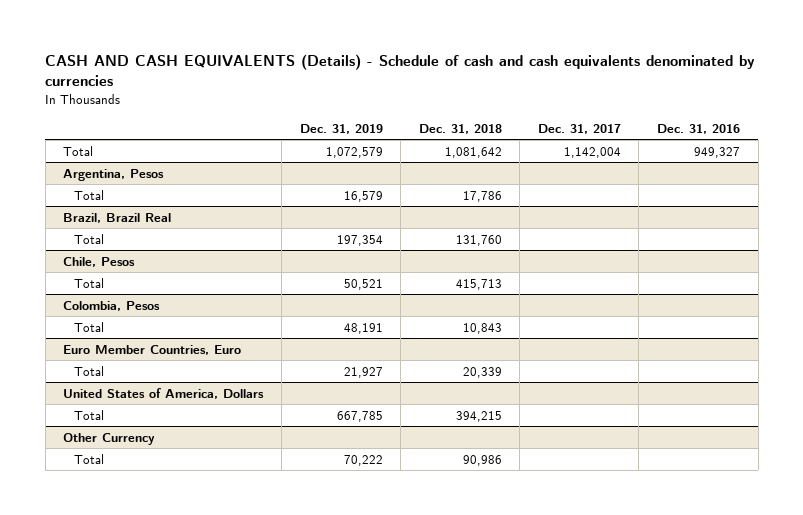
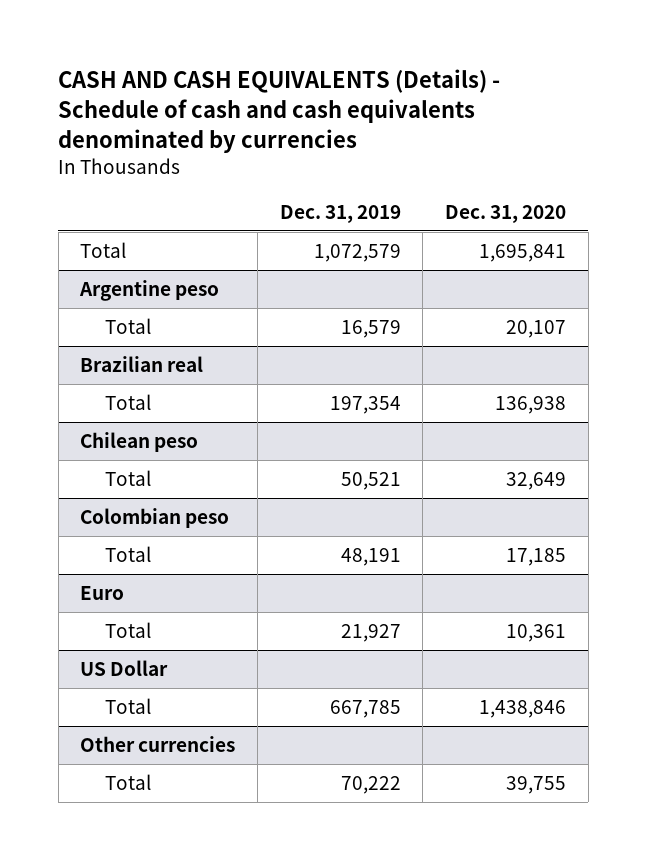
- | Dec. 31, 2019 | Dec. 31, 2018 | Dec. 31, 2017 | Dec. 31, 2016
+ | Dec. 31, 2019 | Dec. 31, 2020
- Argentina, Pesos
+ Argentine peso
- Brazil, Brazil Real
+ Brazilian real
- Chile, Pesos
+ Chilean peso
- Colombia, Pesos
+ Colombian peso
- Euro Member Countries, Euro
+ Euro
- United States of America, Dollars
+ US Dollar
- Other Currency
+ Other currencies

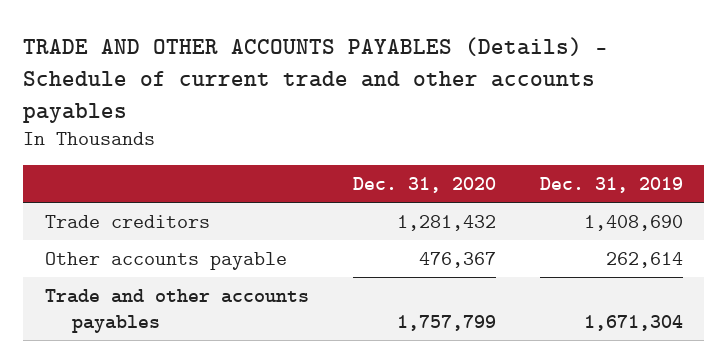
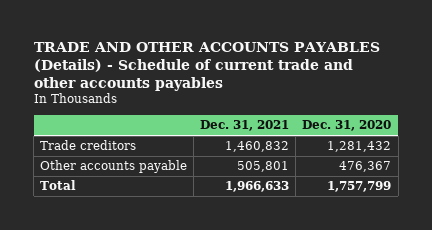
- | Dec. 31, 2020 | Dec. 31, 2019
+ | Dec. 31, 2021 | Dec. 31, 2020
- Trade and other accounts payables | 1,757,799 | 1,671,304
+ Total | 1,966,633 | 1,757,799

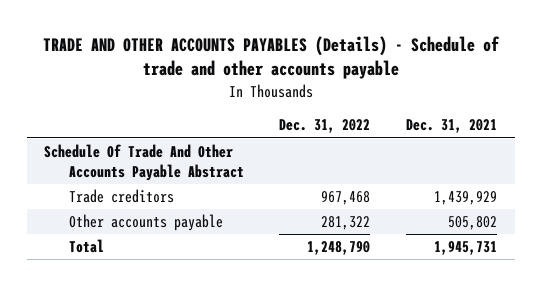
- TRADE AND OTHER ACCOUNTS PAYABLES (Details) - Schedule of current trade and other accounts payables
+ TRADE AND OTHER ACCOUNTS PAYABLES (Details) - Schedule of trade and other accounts payable
- | Dec. 31, 2021 | Dec. 31, 2020
+ | Dec. 31, 2022 | Dec. 31, 2021
- Trade creditors | 1,460,832 | 1,281,432
- Other accounts payable | 505,801 | 476,367
- Total | 1,966,633 | 1,757,799
+ Schedule Of Trade And Other Accounts Payable Abstract
+ Trade creditors | 967,468 | 1,439,929
+ Other accounts payable | 281,322 | 505,802
+ Total | 1,248,790 | 1,945,731

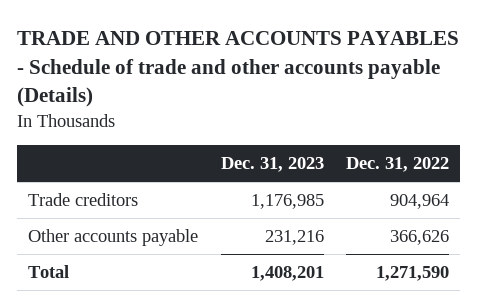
- TRADE AND OTHER ACCOUNTS PAYABLES (Details) - Schedule of trade and other accounts payable
+ TRADE AND OTHER ACCOUNTS PAYABLES - Schedule of trade and other accounts payable (Details)
- | Dec. 31, 2022 | Dec. 31, 2021
+ | Dec. 31, 2023 | Dec. 31, 2022
- Schedule Of Trade And Other Accounts Payable Abstract
- Trade creditors | 967,468 | 1,439,929
- Other accounts payable | 281,322 | 505,802
- Total | 1,248,790 | 1,945,731
+ Trade creditors | 1,176,985 | 904,964
+ Other accounts payable | 231,216 | 366,626
+ Total | 1,408,201 | 1,271,590

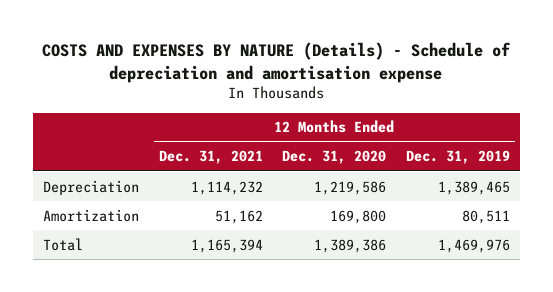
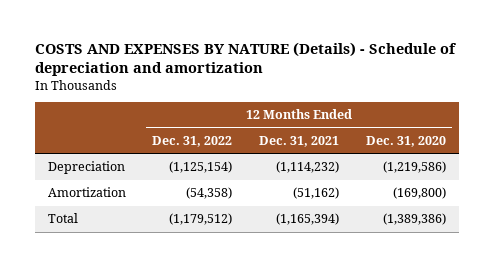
- COSTS AND EXPENSES BY NATURE (Details) - Schedule of depreciation and amortisation expense
+ COSTS AND EXPENSES BY NATURE (Details) - Schedule of depreciation and amortization
- | 12 Months Ended Dec. 31, 2021 | 12 Months Ended Dec. 31, 2020 | 12 Months Ended Dec. 31, 2019
+ | 12 Months Ended Dec. 31, 2022 | 12 Months Ended Dec. 31, 2021 | 12 Months Ended Dec. 31, 2020
- Depreciation | 1,114,232 | 1,219,586 | 1,389,465
- Amortization | 51,162 | 169,800 | 80,511
- Total | 1,165,394 | 1,389,386 | 1,469,976
+ Depreciation | (1,125,154) | (1,114,232) | (1,219,586)
+ Amortization | (54,358) | (51,162) | (169,800)
+ Total | (1,179,512) | (1,165,394) | (1,389,386)

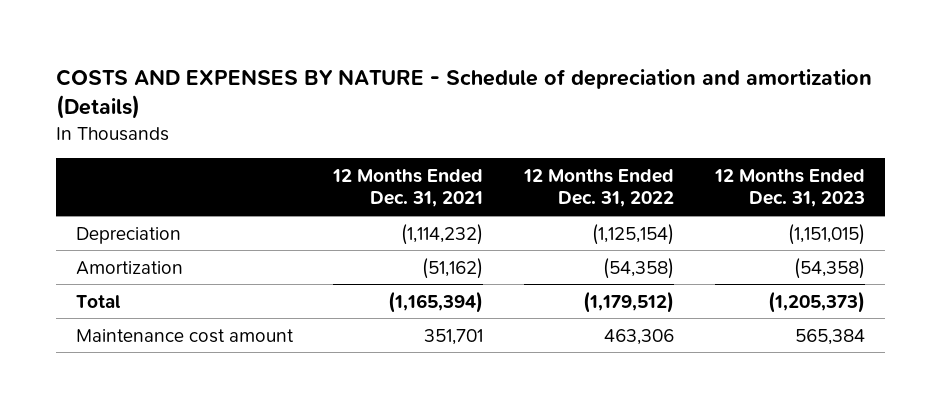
- COSTS AND EXPENSES BY NATURE (Details) - Schedule of depreciation and amortization
+ COSTS AND EXPENSES BY NATURE - Schedule of depreciation and amortization (Details)
- | 12 Months Ended Dec. 31, 2022 | 12 Months Ended Dec. 31, 2021 | 12 Months Ended Dec. 31, 2020
+ | 12 Months Ended Dec. 31, 2021 | 12 Months Ended Dec. 31, 2022 | 12 Months Ended Dec. 31, 2023
+ Maintenance cost amount | 351,701 | 463,306 | 565,384

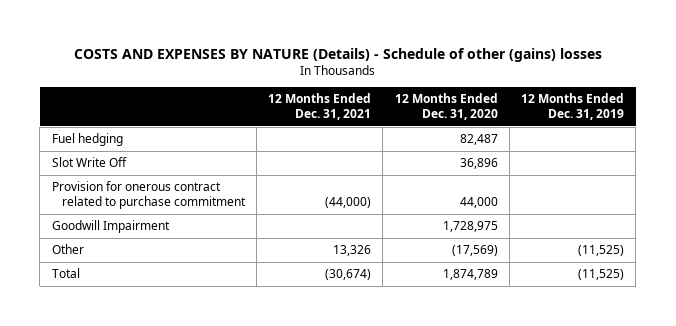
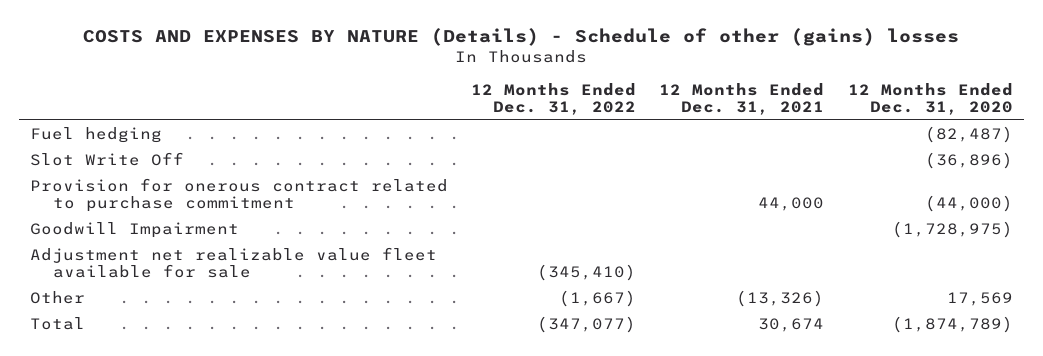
- | 12 Months Ended Dec. 31, 2021 | 12 Months Ended Dec. 31, 2020 | 12 Months Ended Dec. 31, 2019
+ | 12 Months Ended Dec. 31, 2022 | 12 Months Ended Dec. 31, 2021 | 12 Months Ended Dec. 31, 2020
- Fuel hedging | | 82,487 |
- Slot Write Off | | 36,896 |
- Provision for onerous contract related to purchase commitment | (44,000) | 44,000 |
- Goodwill Impairment | | 1,728,975 |
- Other | 13,326 | (17,569) | (11,525)
- Total | (30,674) | 1,874,789 | (11,525)
+ Fuel hedging | | | (82,487)
+ Slot Write Off | | | (36,896)
+ Provision for onerous contract related to purchase commitment | | 44,000 | (44,000)
+ Goodwill Impairment | | | (1,728,975)
+ Adjustment net realizable value fleet available for sale | (345,410) | |
+ Other | (1,667) | (13,326) | 17,569
+ Total | (347,077) | 30,674 | (1,874,789)

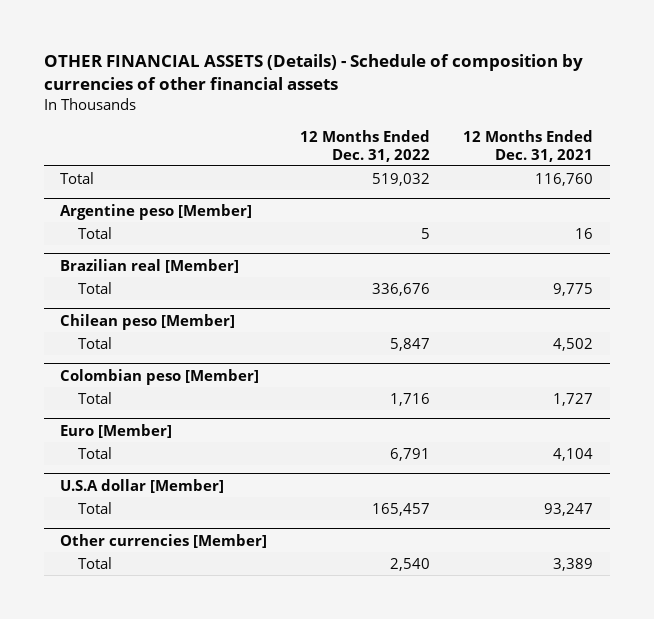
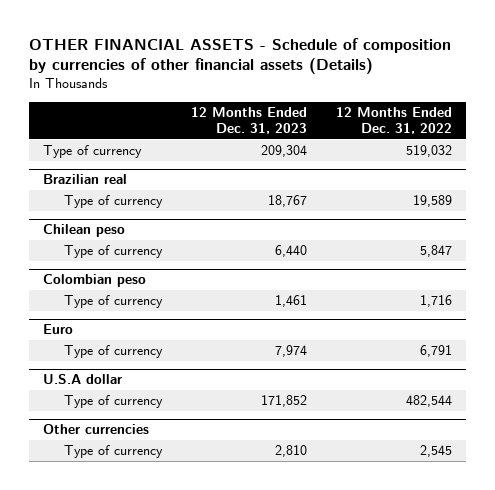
- OTHER FINANCIAL ASSETS (Details) - Schedule of composition by currencies of other financial assets
+ OTHER FINANCIAL ASSETS - Schedule of composition by currencies of other financial assets (Details)
- | 12 Months Ended Dec. 31, 2022 | 12 Months Ended Dec. 31, 2021
+ | 12 Months Ended Dec. 31, 2023 | 12 Months Ended Dec. 31, 2022
- Total | 519,032 | 116,760
- Argentine peso [Member]
- Total | 5 | 16
- Brazilian real [Member]
- Total | 336,676 | 9,775
- Chilean peso [Member]
- Total | 5,847 | 4,502
- Colombian peso [Member]
- Total | 1,716 | 1,727
- Euro [Member]
- Total | 6,791 | 4,104
- U.S.A dollar [Member]
- Total | 165,457 | 93,247
- Other currencies [Member]
- Total | 2,540 | 3,389
+ Type of currency | 209,304 | 519,032
+ Brazilian real
+ Type of currency | 18,767 | 19,589
+ Chilean peso
+ Type of currency | 6,440 | 5,847
+ Colombian peso
+ Type of currency | 1,461 | 1,716
+ Euro
+ Type of currency | 7,974 | 6,791
+ U.S.A dollar
+ Type of currency | 171,852 | 482,544
+ Other currencies
+ Type of currency | 2,810 | 2,545

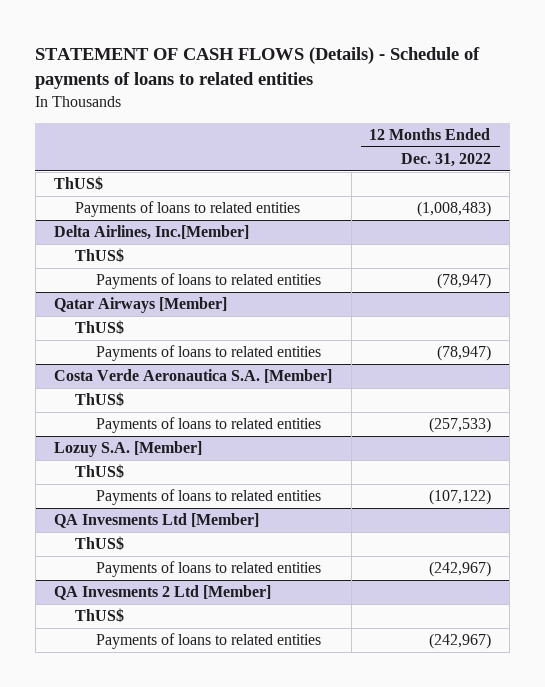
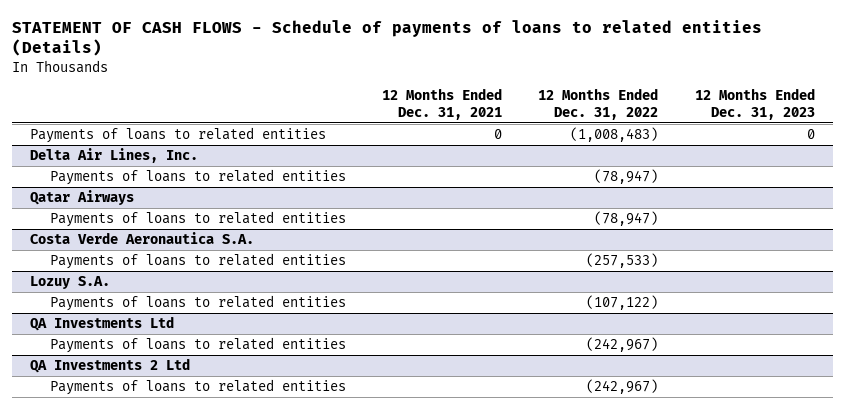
- STATEMENT OF CASH FLOWS (Details) - Schedule of payments of loans to related entities
+ STATEMENT OF CASH FLOWS - Schedule of payments of loans to related entities (Details)
- | 12 Months Ended Dec. 31, 2022
+ | 12 Months Ended Dec. 31, 2021 | 12 Months Ended Dec. 31, 2022 | 12 Months Ended Dec. 31, 2023
- ThUS$
- Delta Airlines, Inc.[Member]
- ThUS$
+ Delta Air Lines, Inc.
- Qatar Airways [Member]
- ThUS$
+ Qatar Airways
- Costa Verde Aeronautica S.A. [Member]
- ThUS$
+ Costa Verde Aeronautica S.A.
- Lozuy S.A. [Member]
- ThUS$
+ Lozuy S.A.
- QA Invesments Ltd [Member]
- ThUS$
+ QA Investments Ltd
- QA Invesments 2 Ltd [Member]
- ThUS$
+ QA Investments 2 Ltd

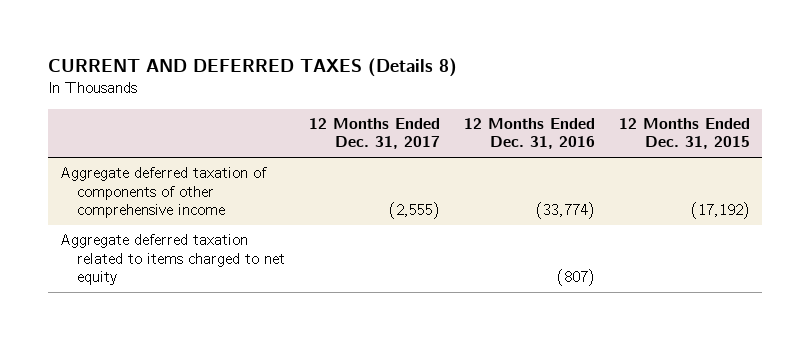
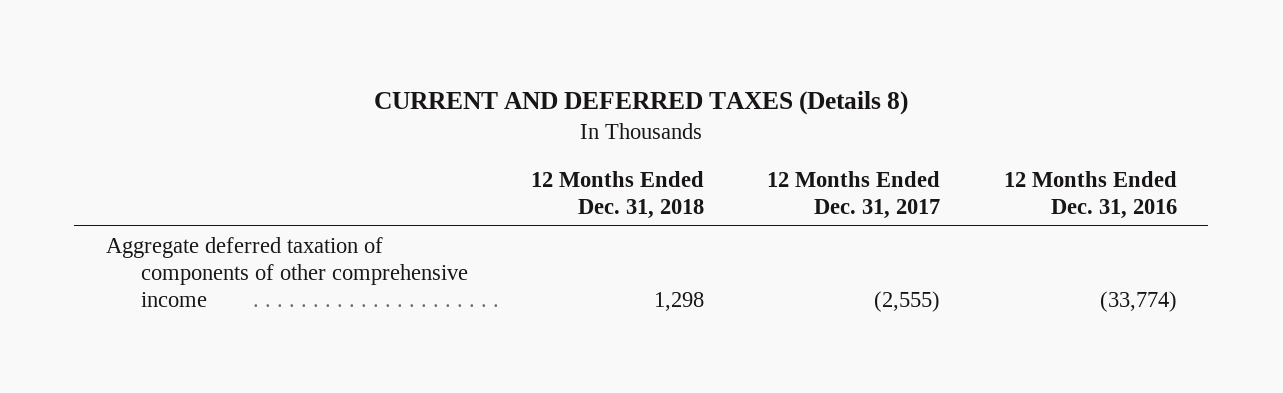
- | 12 Months Ended Dec. 31, 2017 | 12 Months Ended Dec. 31, 2016 | 12 Months Ended Dec. 31, 2015
+ | 12 Months Ended Dec. 31, 2018 | 12 Months Ended Dec. 31, 2017 | 12 Months Ended Dec. 31, 2016
- Aggregate deferred taxation related to items charged to net equity | | (807) |

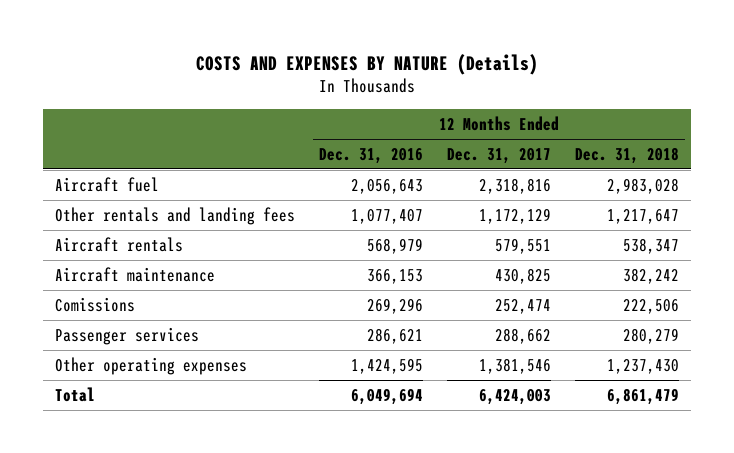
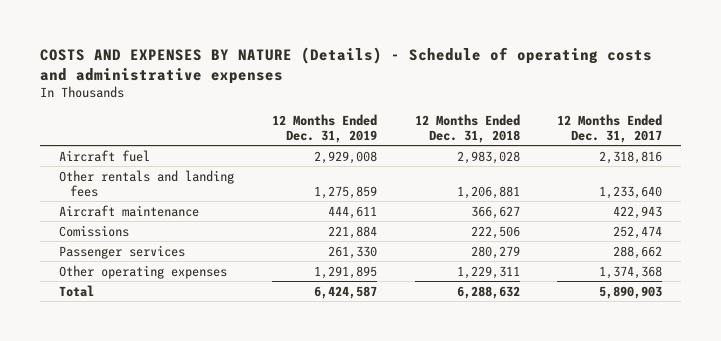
- COSTS AND EXPENSES BY NATURE (Details)
+ COSTS AND EXPENSES BY NATURE (Details) - Schedule of operating costs and administrative expenses
- | 12 Months Ended Dec. 31, 2016 | 12 Months Ended Dec. 31, 2017 | 12 Months Ended Dec. 31, 2018
+ | 12 Months Ended Dec. 31, 2019 | 12 Months Ended Dec. 31, 2018 | 12 Months Ended Dec. 31, 2017
- Other rentals and landing fees | 1,077,407 | 1,172,129 | 1,217,647
- Aircraft rentals | 568,979 | 579,551 | 538,347
- Aircraft maintenance | 366,153 | 430,825 | 382,242
+ Other rentals and landing fees | 1,275,859 | 1,206,881 | 1,233,640
+ Aircraft maintenance | 444,611 | 366,627 | 422,943
- Other operating expenses | 1,424,595 | 1,381,546 | 1,237,430
- Total | 6,049,694 | 6,424,003 | 6,861,479
+ Other operating expenses | 1,291,895 | 1,229,311 | 1,374,368
+ Total | 6,424,587 | 6,288,632 | 5,890,903

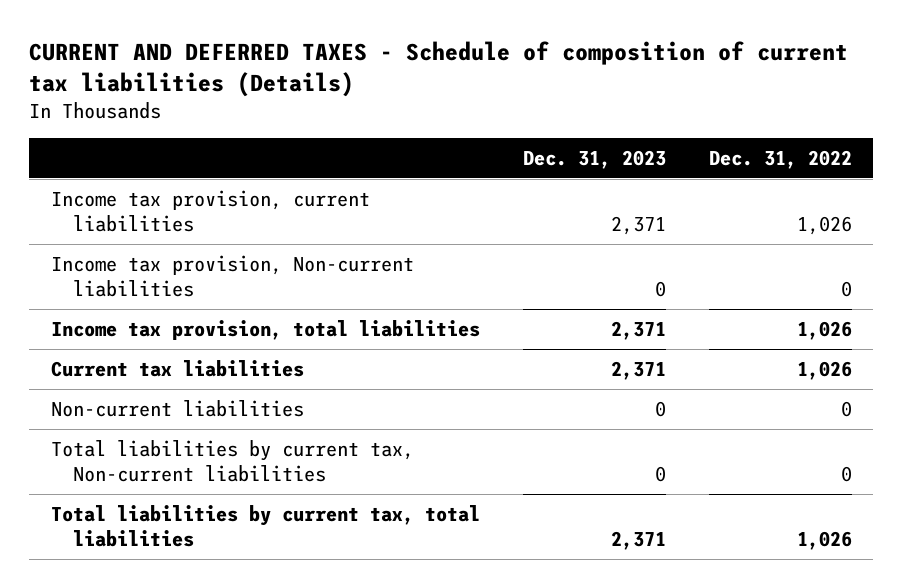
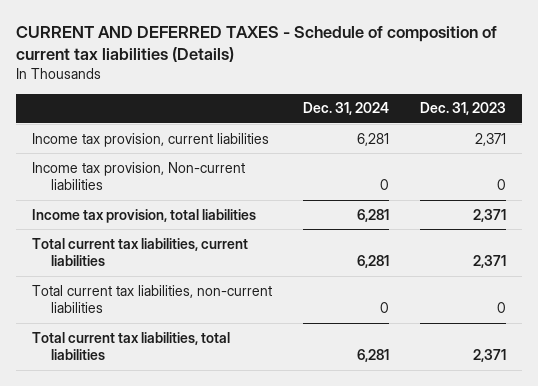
- | Dec. 31, 2023 | Dec. 31, 2022
+ | Dec. 31, 2024 | Dec. 31, 2023
- Current tax liabilities | 2,371 | 1,026
- Non-current liabilities | 0 | 0
- Total liabilities by current tax, Non-current liabilities | 0 | 0
- Total liabilities by current tax, total liabilities | 2,371 | 1,026
+ Total current tax liabilities, current liabilities | 6,281 | 2,371
+ Total current tax liabilities, non-current liabilities | 0 | 0
+ Total current tax liabilities, total liabilities | 6,281 | 2,371

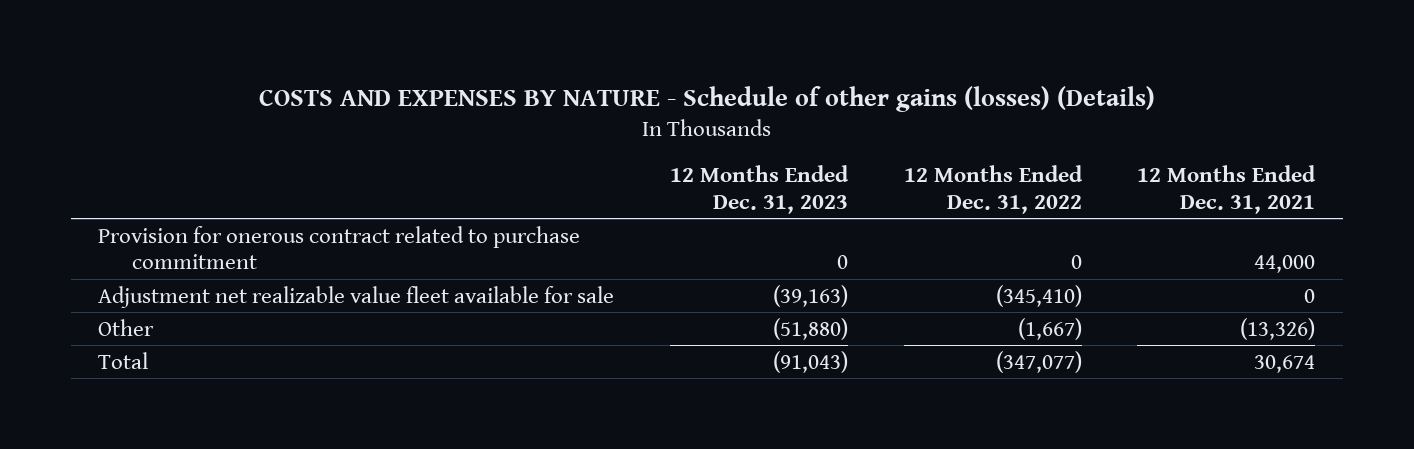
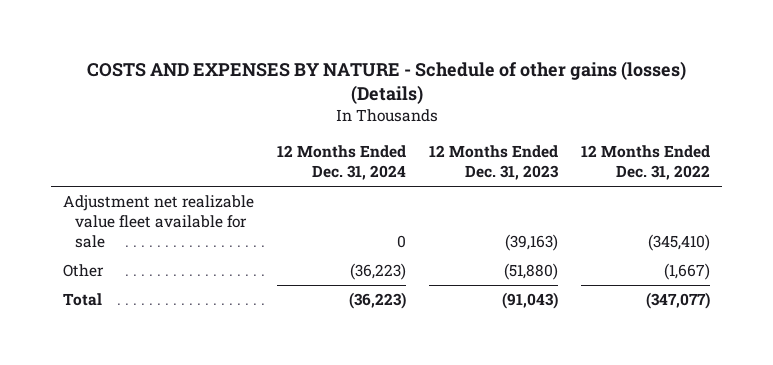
- | 12 Months Ended Dec. 31, 2023 | 12 Months Ended Dec. 31, 2022 | 12 Months Ended Dec. 31, 2021
+ | 12 Months Ended Dec. 31, 2024 | 12 Months Ended Dec. 31, 2023 | 12 Months Ended Dec. 31, 2022
- Provision for onerous contract related to purchase commitment | 0 | 0 | 44,000

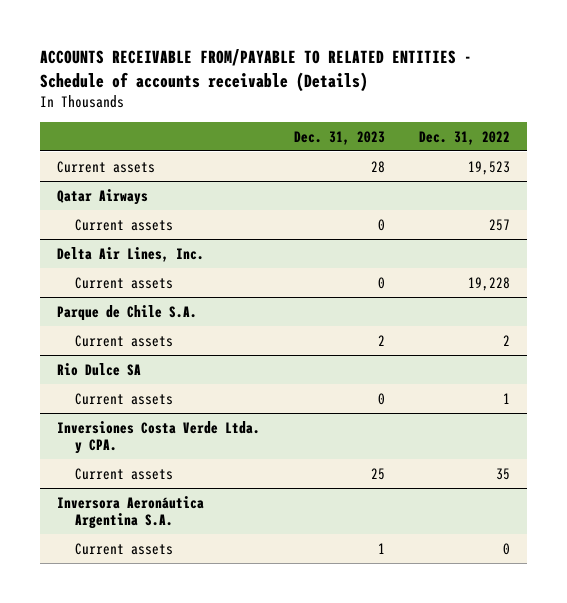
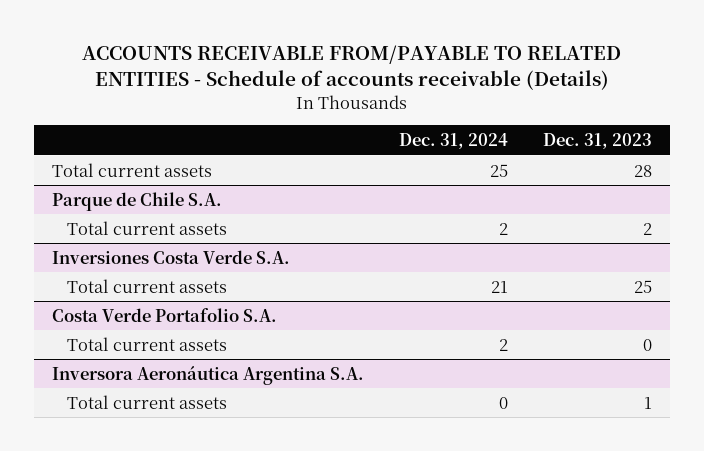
- | Dec. 31, 2023 | Dec. 31, 2022
+ | Dec. 31, 2024 | Dec. 31, 2023
- Current assets | 28 | 19,523
- Qatar Airways
- Current assets | 0 | 257
- Delta Air Lines, Inc.
- Current assets | 0 | 19,228
+ Total current assets | 25 | 28
@ Parque de Chile S.A.
- Current assets | 2 | 2
- Rio Dulce SA
- Current assets | 0 | 1
- Inversiones Costa Verde Ltda. y CPA.
- Current assets | 25 | 35
@ Parque de Chile S.A.
+ Total current assets | 2 | 2
+ Inversiones Costa Verde S.A.
+ Total current assets | 21 | 25
+ Costa Verde Portafolio S.A.
+ Total current assets | 2 | 0
@ Inversora Aeronáutica Argentina S.A.
- Current assets | 1 | 0
+ Total current assets | 0 | 1

